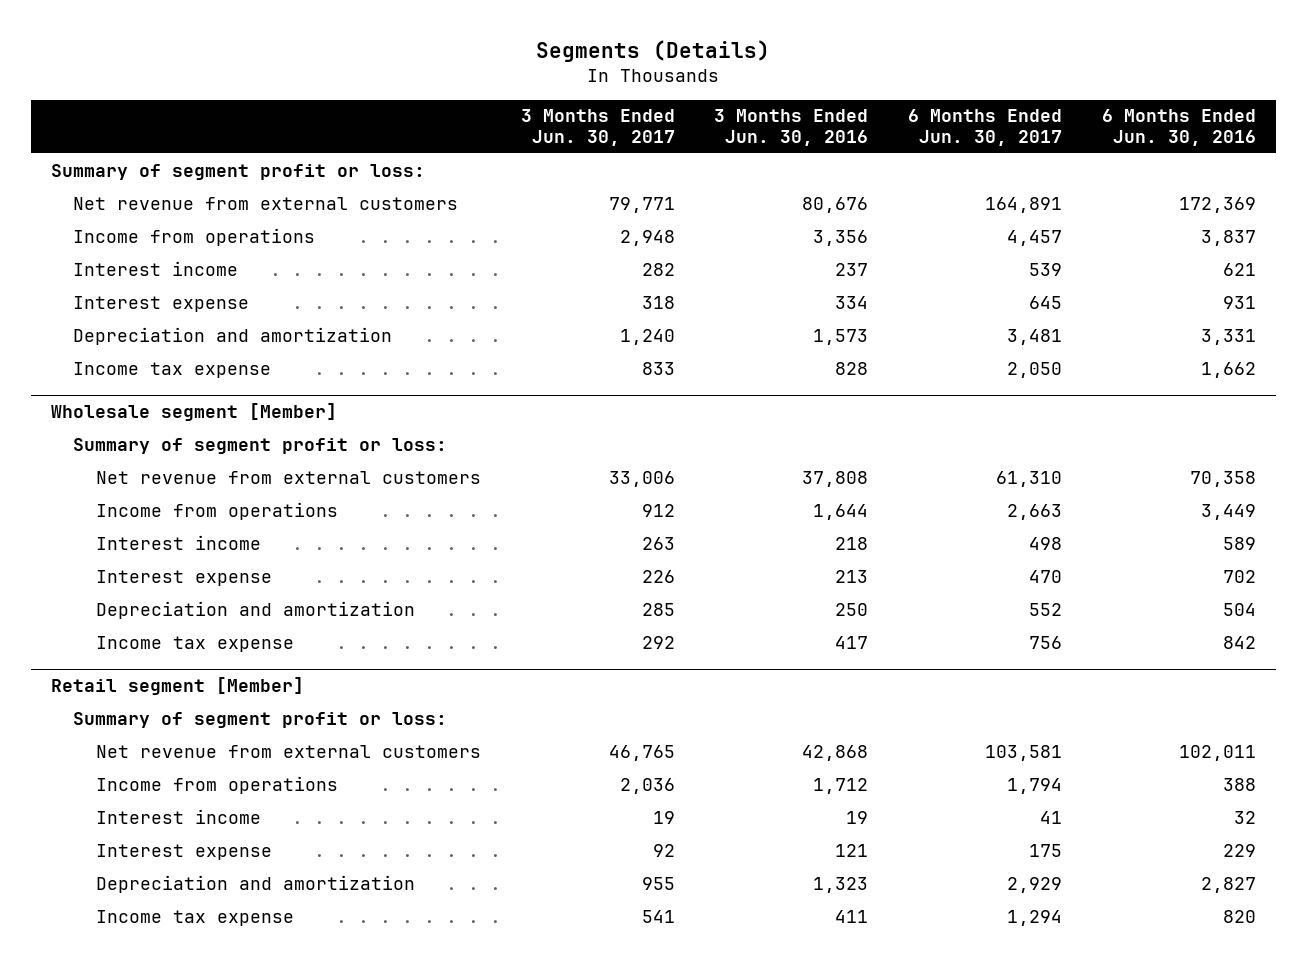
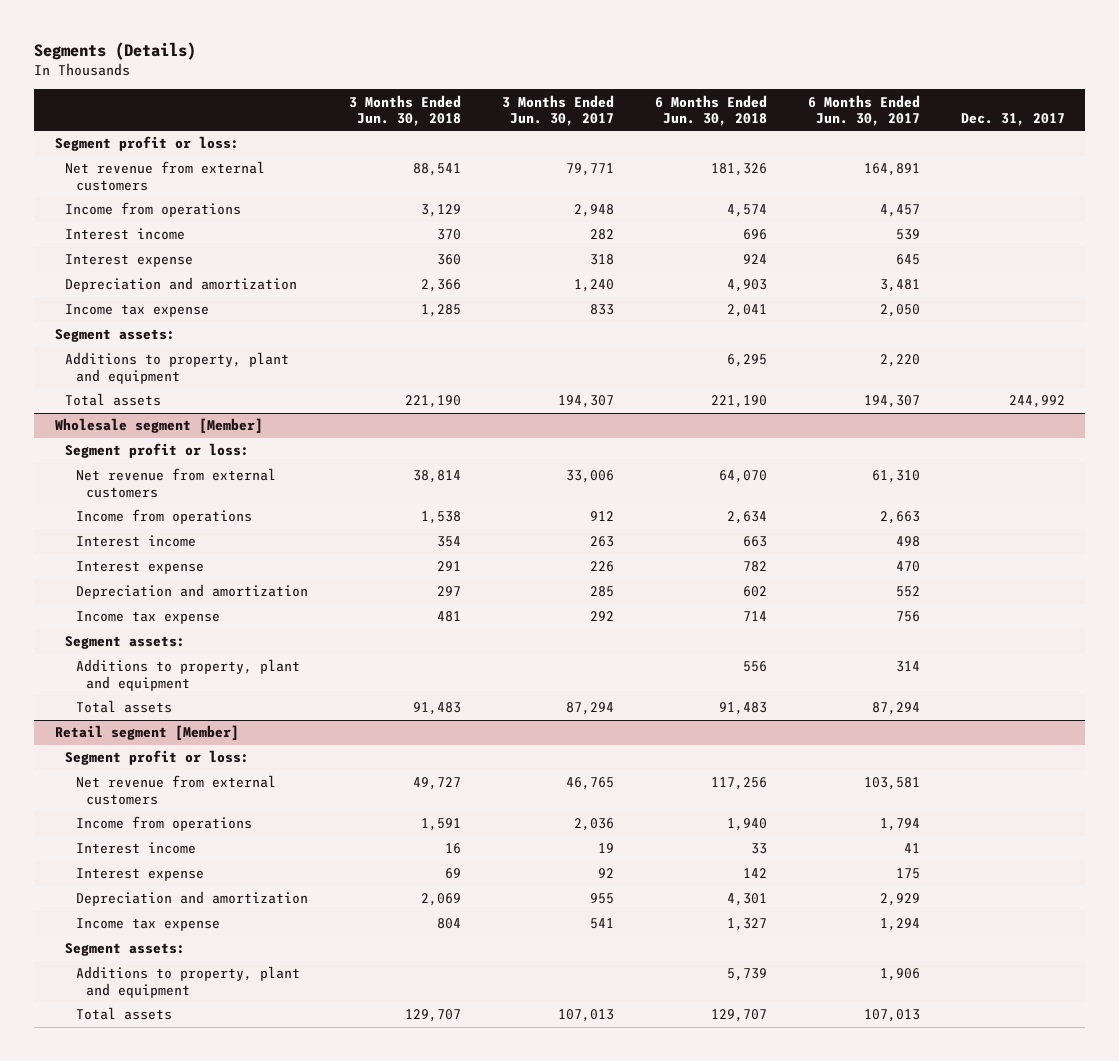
- | 3 Months Ended Jun. 30, 2017 | 3 Months Ended Jun. 30, 2016 | 6 Months Ended Jun. 30, 2017 | 6 Months Ended Jun. 30, 2016
+ | 3 Months Ended Jun. 30, 2018 | 3 Months Ended Jun. 30, 2017 | 6 Months Ended Jun. 30, 2018 | 6 Months Ended Jun. 30, 2017 | Dec. 31, 2017
- Summary of segment profit or loss:
+ Segment profit or loss:
+ Segment assets:
+ Additions to property, plant and equipment | | | 6,295 | 2,220 |
+ Total assets | 221,190 | 194,307 | 221,190 | 194,307 | 244,992
@ Wholesale segment [Member]
- Summary of segment profit or loss:
+ Segment profit or loss:
+ Segment assets:
+ Additions to property, plant and equipment | | | 556 | 314 |
+ Total assets | 91,483 | 87,294 | 91,483 | 87,294 |
@ Retail segment [Member]
- Summary of segment profit or loss:
+ Segment profit or loss:
+ Segment assets:
+ Additions to property, plant and equipment | | | 5,739 | 1,906 |
+ Total assets | 129,707 | 107,013 | 129,707 | 107,013 |

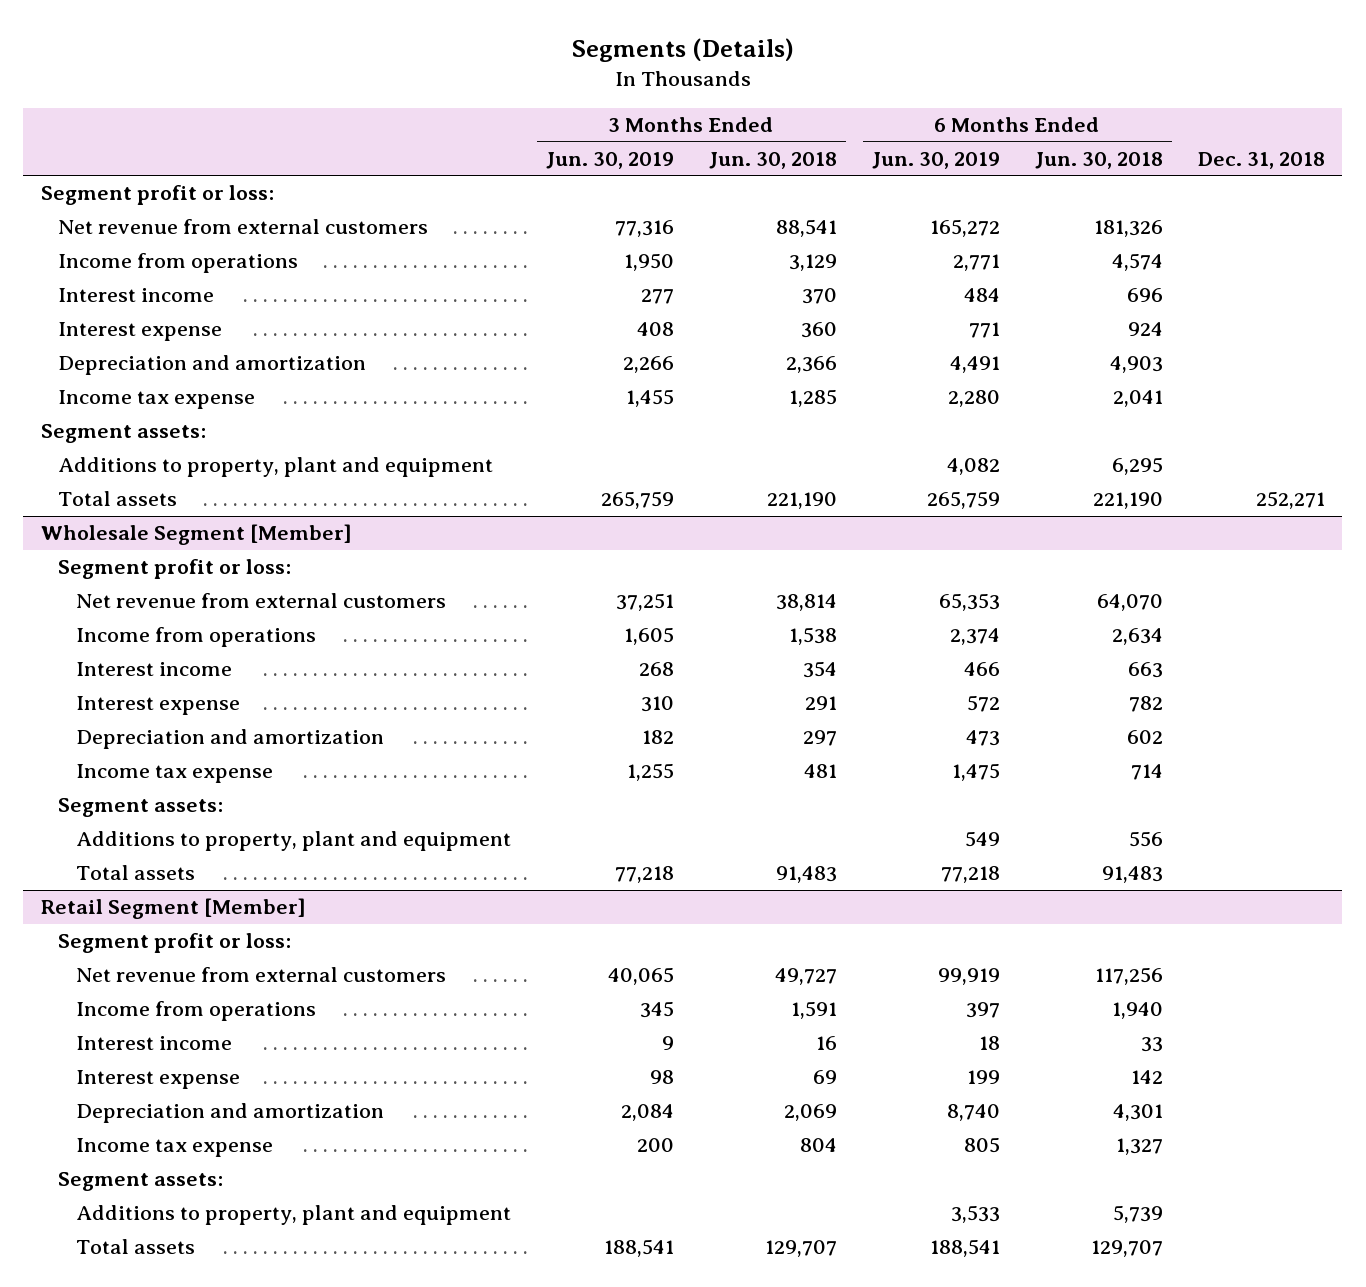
- | 3 Months Ended Jun. 30, 2018 | 3 Months Ended Jun. 30, 2017 | 6 Months Ended Jun. 30, 2018 | 6 Months Ended Jun. 30, 2017 | Dec. 31, 2017
+ | 3 Months Ended Jun. 30, 2019 | 3 Months Ended Jun. 30, 2018 | 6 Months Ended Jun. 30, 2019 | 6 Months Ended Jun. 30, 2018 | Dec. 31, 2018
- Wholesale segment [Member]
+ Wholesale Segment [Member]
- Retail segment [Member]
+ Retail Segment [Member]

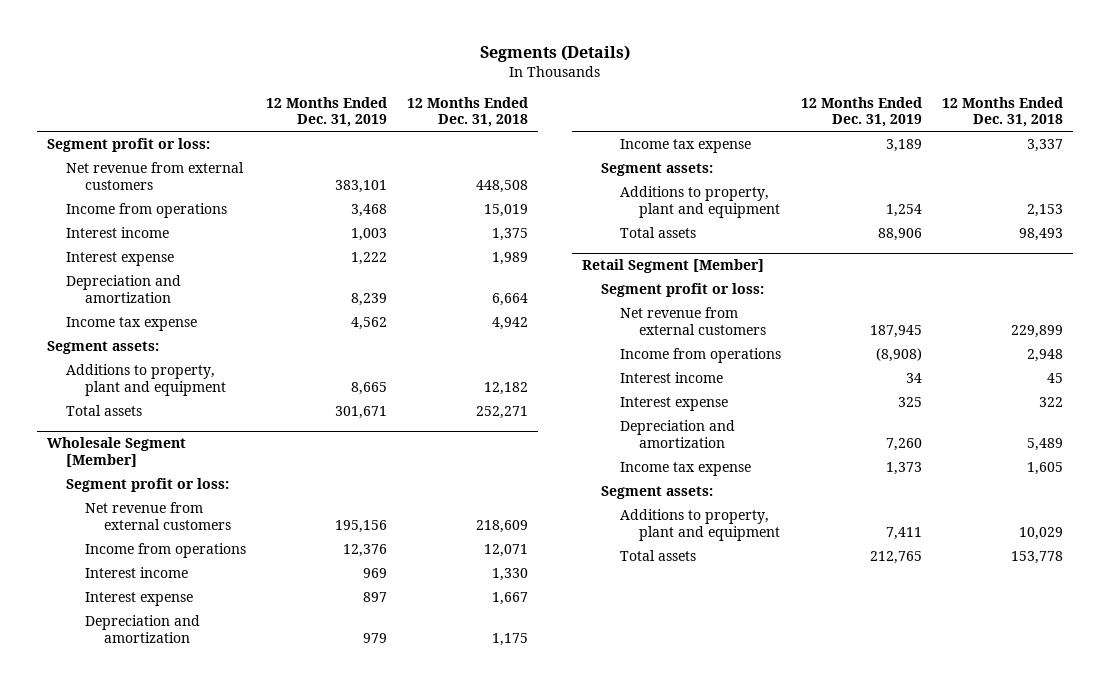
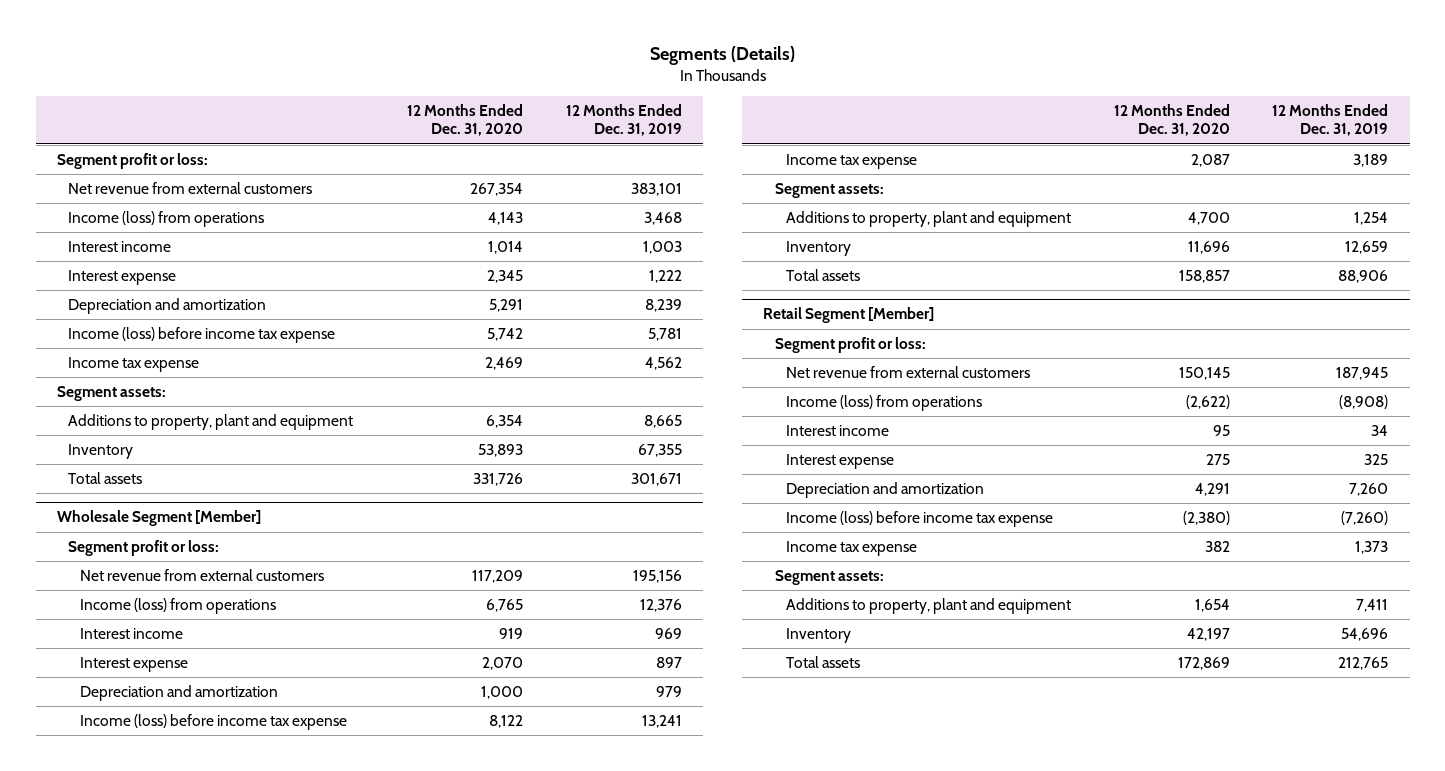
- | 12 Months Ended Dec. 31, 2019 | 12 Months Ended Dec. 31, 2018
+ | 12 Months Ended Dec. 31, 2020 | 12 Months Ended Dec. 31, 2019
- Income from operations | 3,468 | 15,019
+ Income (loss) from operations | 4,143 | 3,468
+ Income (loss) before income tax expense | 5,742 | 5,781
+ Inventory | 53,893 | 67,355
@ Wholesale Segment [Member]
- Income from operations | 12,376 | 12,071
+ Income (loss) from operations | 6,765 | 12,376
+ Income (loss) before income tax expense | 8,122 | 13,241
+ Inventory | 11,696 | 12,659
@ Retail Segment [Member]
- Income from operations | (8,908) | 2,948
+ Income (loss) from operations | (2,622) | (8,908)
+ Income (loss) before income tax expense | (2,380) | (7,260)
+ Inventory | 42,197 | 54,696

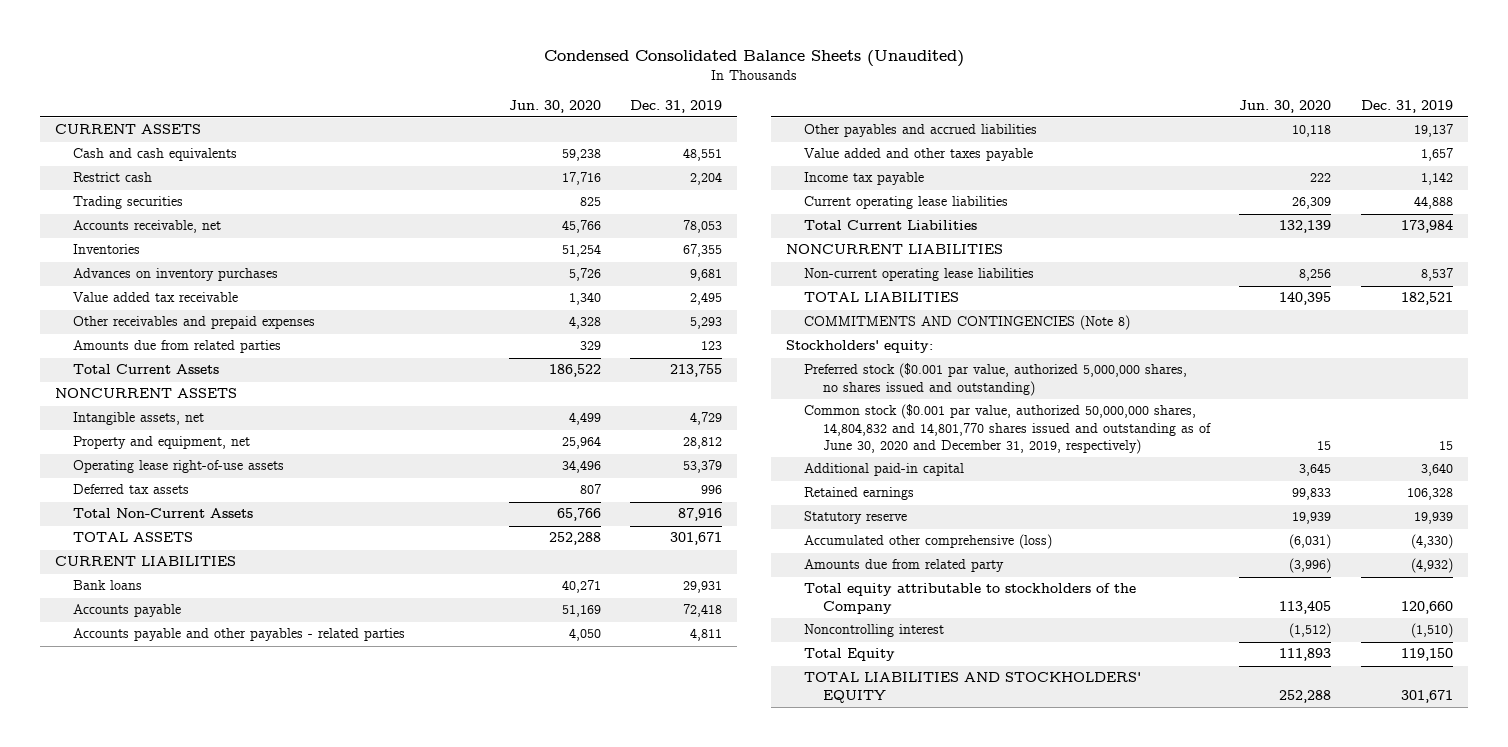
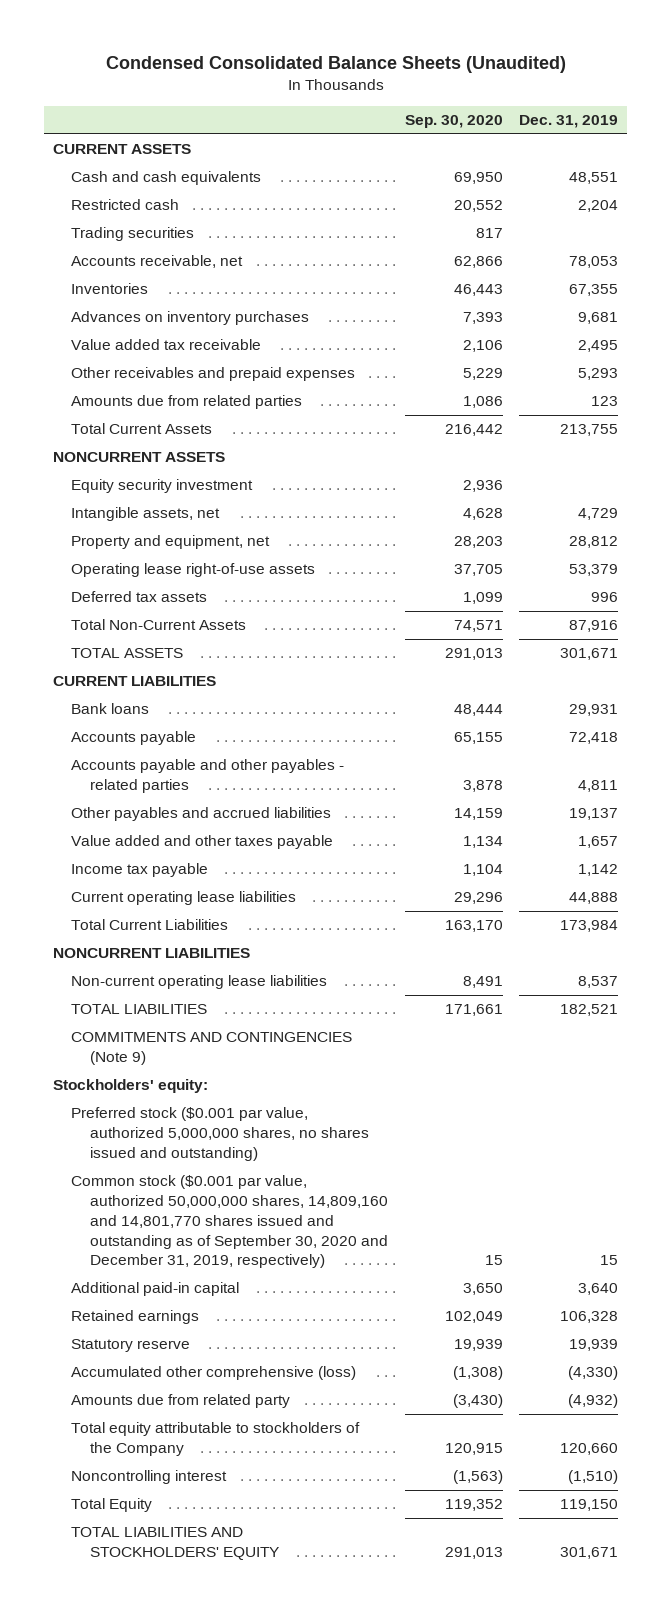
- | Jun. 30, 2020 | Dec. 31, 2019
+ | Sep. 30, 2020 | Dec. 31, 2019
- Restrict cash | 17,716 | 2,204
+ Restricted cash | 20,552 | 2,204
+ Equity security investment | 2,936 |
- COMMITMENTS AND CONTINGENCIES (Note 8)
+ COMMITMENTS AND CONTINGENCIES (Note 9)
- Common stock ($0.001 par value, authorized 50,000,000 shares, 14,804,832 and 14,801,770 shares issued and outstanding as of June 30, 2020 and December 31, 2019, respectively) | 15 | 15
+ Common stock ($0.001 par value, authorized 50,000,000 shares, 14,809,160 and 14,801,770 shares issued and outstanding as of September 30, 2020 and December 31, 2019, respectively) | 15 | 15

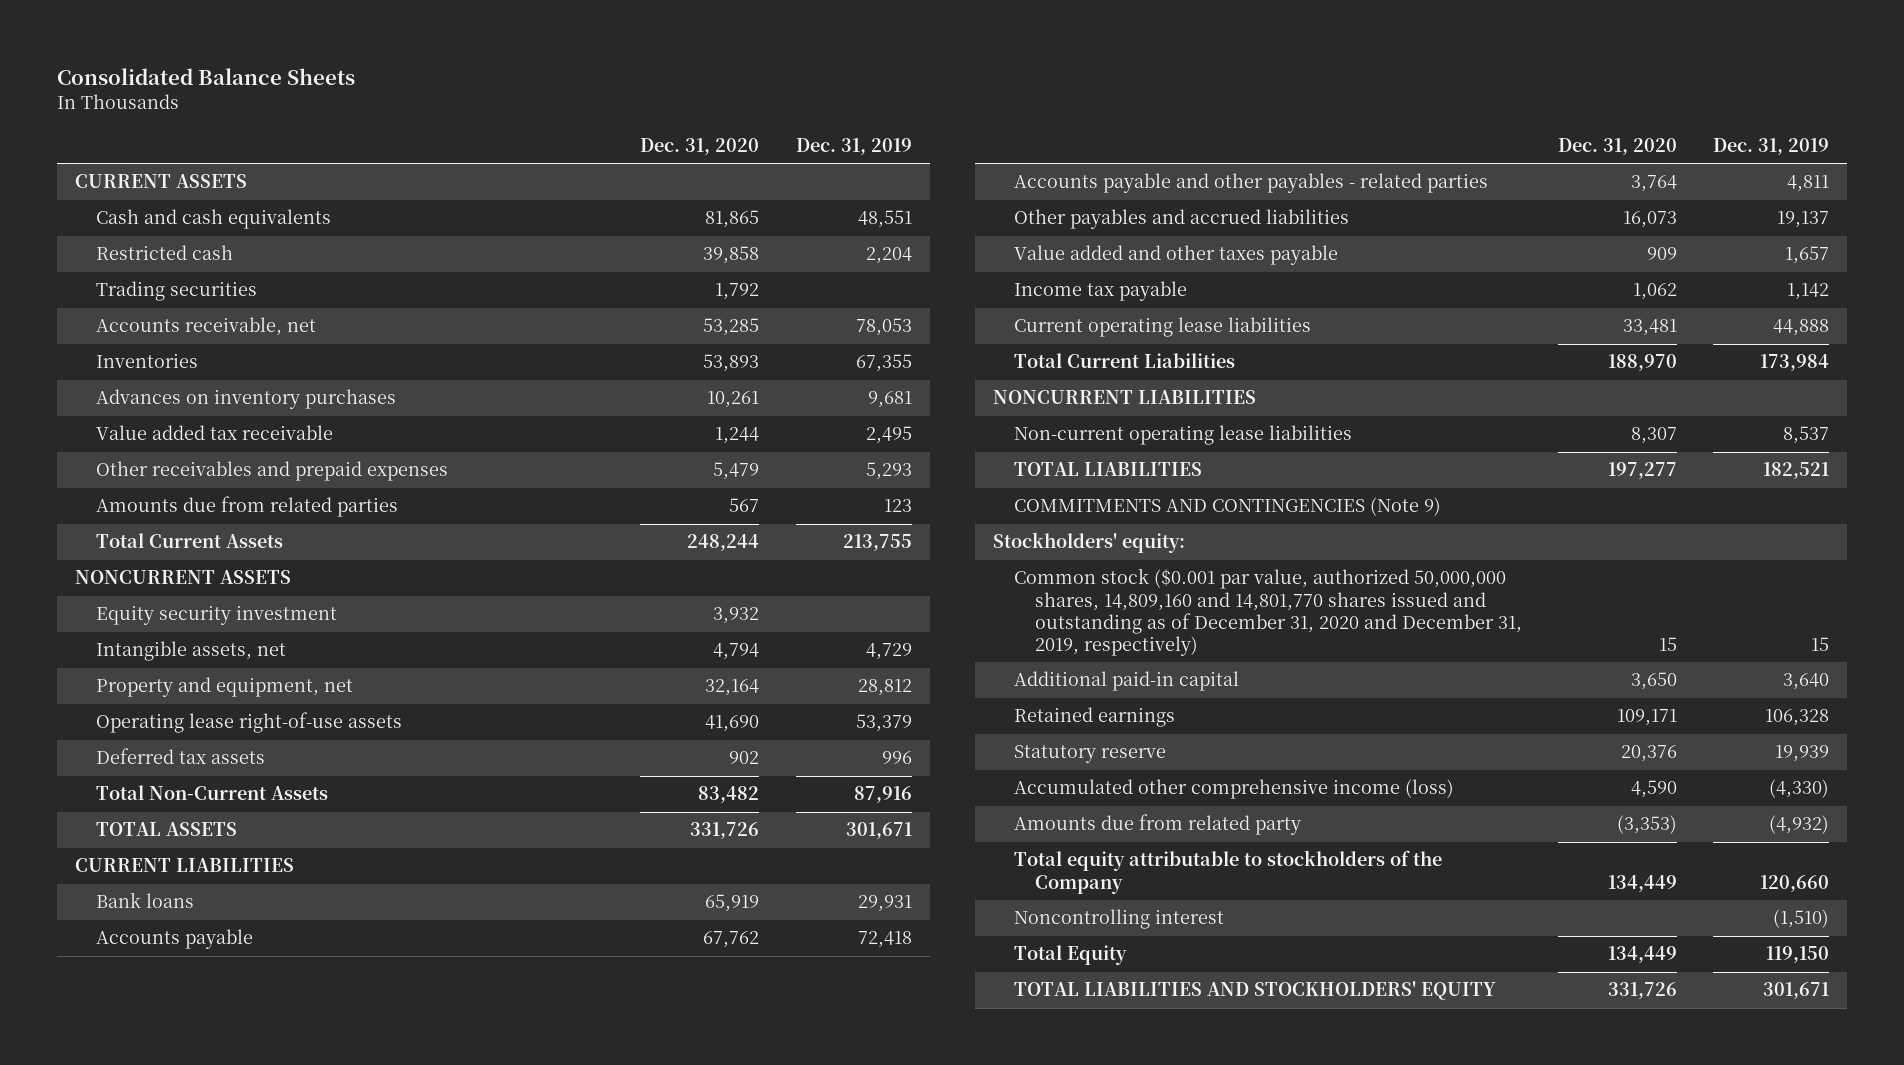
- Condensed Consolidated Balance Sheets (Unaudited)
+ Consolidated Balance Sheets
- | Sep. 30, 2020 | Dec. 31, 2019
+ | Dec. 31, 2020 | Dec. 31, 2019
- Preferred stock ($0.001 par value, authorized 5,000,000 shares, no shares issued and outstanding)
- Common stock ($0.001 par value, authorized 50,000,000 shares, 14,809,160 and 14,801,770 shares issued and outstanding as of September 30, 2020 and December 31, 2019, respectively) | 15 | 15
+ Common stock ($0.001 par value, authorized 50,000,000 shares, 14,809,160 and 14,801,770 shares issued and outstanding as of December 31, 2020 and December 31, 2019, respectively) | 15 | 15
- Accumulated other comprehensive (loss) | (1,308) | (4,330)
+ Accumulated other comprehensive income (loss) | 4,590 | (4,330)

